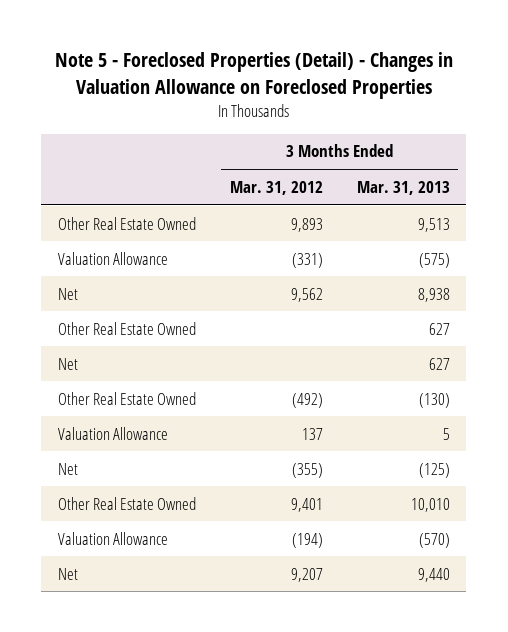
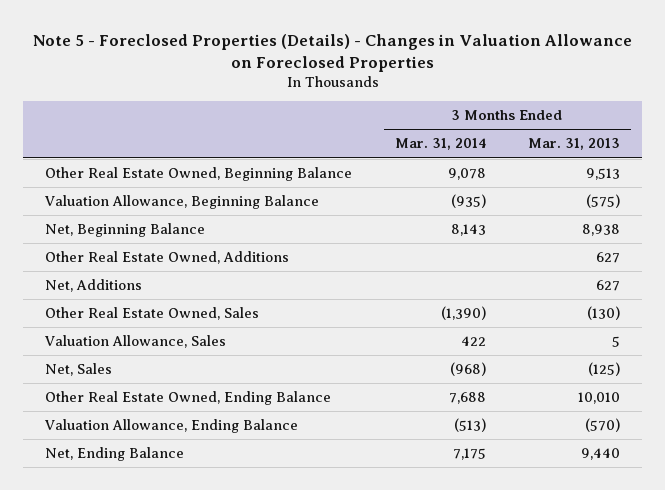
- Note 5 - Foreclosed Properties (Detail) - Changes in Valuation Allowance on Foreclosed Properties
+ Note 5 - Foreclosed Properties (Details) - Changes in Valuation Allowance on Foreclosed Properties
- | 3 Months Ended Mar. 31, 2012 | 3 Months Ended Mar. 31, 2013
+ | 3 Months Ended Mar. 31, 2014 | 3 Months Ended Mar. 31, 2013
- Other Real Estate Owned | 9,893 | 9,513
- Valuation Allowance | (331) | (575)
- Net | 9,562 | 8,938
- Other Real Estate Owned | | 627
- Net | | 627
- Other Real Estate Owned | (492) | (130)
- Valuation Allowance | 137 | 5
- Net | (355) | (125)
- Other Real Estate Owned | 9,401 | 10,010
- Valuation Allowance | (194) | (570)
- Net | 9,207 | 9,440
+ Other Real Estate Owned, Beginning Balance | 9,078 | 9,513
+ Valuation Allowance, Beginning Balance | (935) | (575)
+ Net, Beginning Balance | 8,143 | 8,938
+ Other Real Estate Owned, Additions | | 627
+ Net, Additions | | 627
+ Other Real Estate Owned, Sales | (1,390) | (130)
+ Valuation Allowance, Sales | 422 | 5
+ Net, Sales | (968) | (125)
+ Other Real Estate Owned, Ending Balance | 7,688 | 10,010
+ Valuation Allowance, Ending Balance | (513) | (570)
+ Net, Ending Balance | 7,175 | 9,440

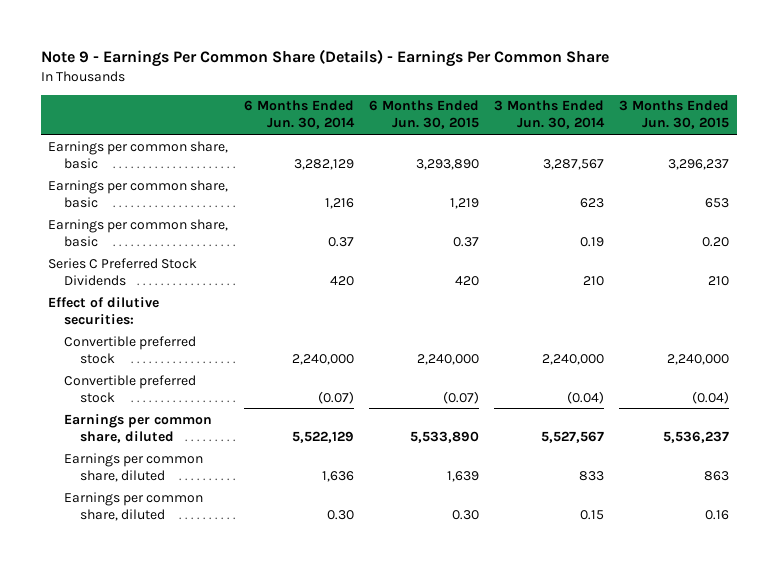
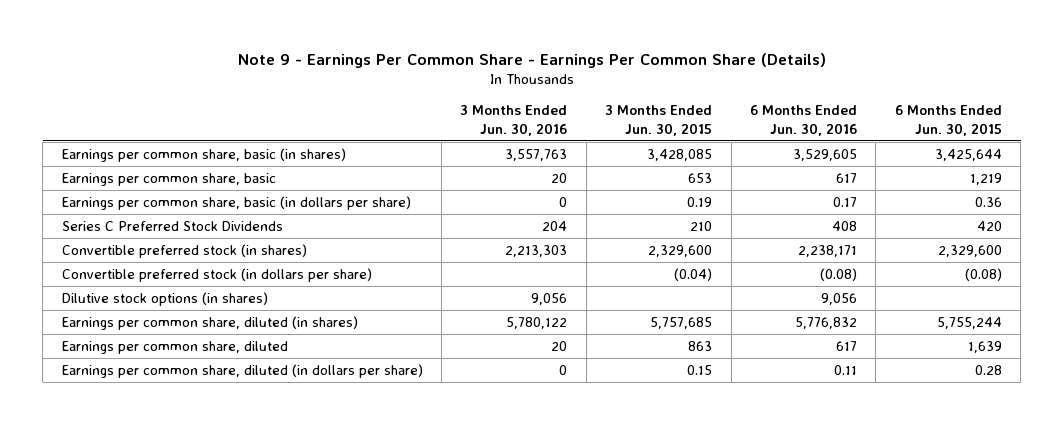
- Note 9 - Earnings Per Common Share (Details) - Earnings Per Common Share
+ Note 9 - Earnings Per Common Share - Earnings Per Common Share (Details)
- | 6 Months Ended Jun. 30, 2014 | 6 Months Ended Jun. 30, 2015 | 3 Months Ended Jun. 30, 2014 | 3 Months Ended Jun. 30, 2015
+ | 3 Months Ended Jun. 30, 2016 | 3 Months Ended Jun. 30, 2015 | 6 Months Ended Jun. 30, 2016 | 6 Months Ended Jun. 30, 2015
- Earnings per common share, basic | 3,282,129 | 3,293,890 | 3,287,567 | 3,296,237
+ Earnings per common share, basic (in shares) | 3,557,763 | 3,428,085 | 3,529,605 | 3,425,644
- Earnings per common share, basic | 0.37 | 0.37 | 0.19 | 0.20
+ Earnings per common share, basic (in dollars per share) | 0 | 0.19 | 0.17 | 0.36
- Effect of dilutive securities:
- Convertible preferred stock | 2,240,000 | 2,240,000 | 2,240,000 | 2,240,000
- Convertible preferred stock | (0.07) | (0.07) | (0.04) | (0.04)
- Earnings per common share, diluted | 5,522,129 | 5,533,890 | 5,527,567 | 5,536,237
+ Convertible preferred stock (in shares) | 2,213,303 | 2,329,600 | 2,238,171 | 2,329,600
+ Convertible preferred stock (in dollars per share) | | (0.04) | (0.08) | (0.08)
+ Dilutive stock options (in shares) | 9,056 | | 9,056 |
+ Earnings per common share, diluted (in shares) | 5,780,122 | 5,757,685 | 5,776,832 | 5,755,244
- Earnings per common share, diluted | 0.30 | 0.30 | 0.15 | 0.16
+ Earnings per common share, diluted (in dollars per share) | 0 | 0.15 | 0.11 | 0.28

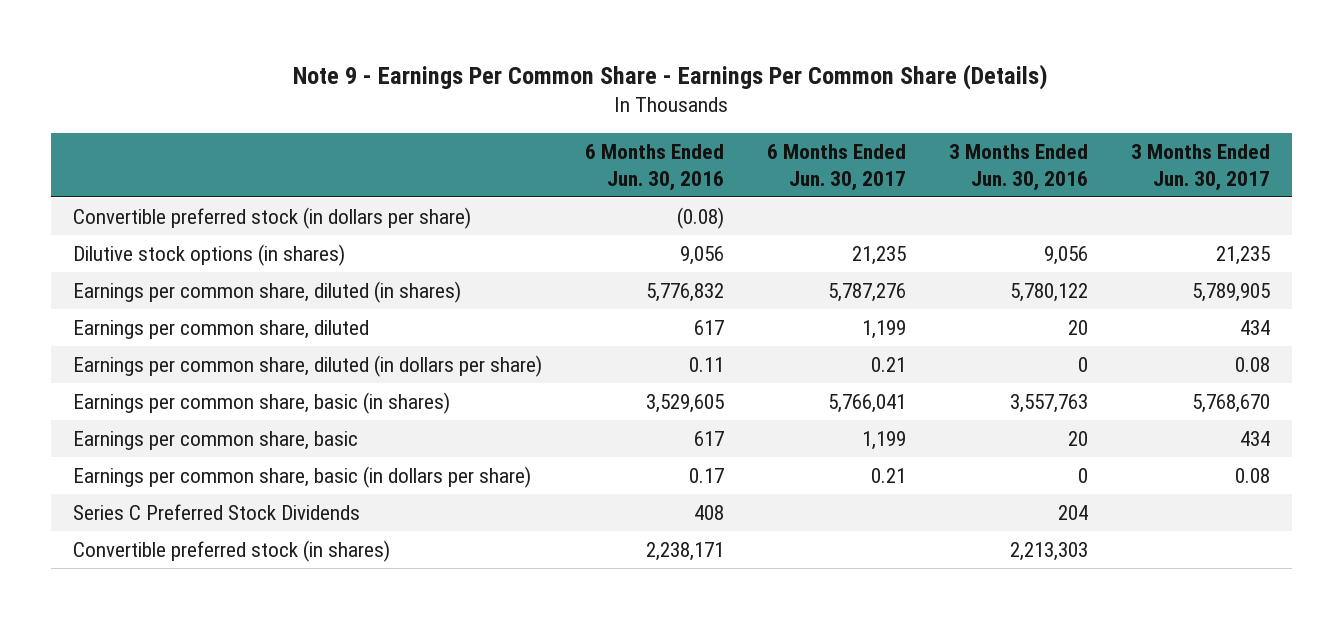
- | 3 Months Ended Jun. 30, 2016 | 3 Months Ended Jun. 30, 2015 | 6 Months Ended Jun. 30, 2016 | 6 Months Ended Jun. 30, 2015
+ | 6 Months Ended Jun. 30, 2016 | 6 Months Ended Jun. 30, 2017 | 3 Months Ended Jun. 30, 2016 | 3 Months Ended Jun. 30, 2017
moved down: Earnings per common share, basic (in shares) | 3,529,605 | 5,766,041 | 3,557,763 | 5,768,670
moved down: Earnings per common share, basic | 617 | 1,199 | 20 | 434
moved down: Earnings per common share, basic (in dollars per share) | 0.17 | 0.21 | 0 | 0.08
moved down: Series C Preferred Stock Dividends | 408 | | 204 |
moved down: Convertible preferred stock (in shares) | 2,238,171 | | 2,213,303 |

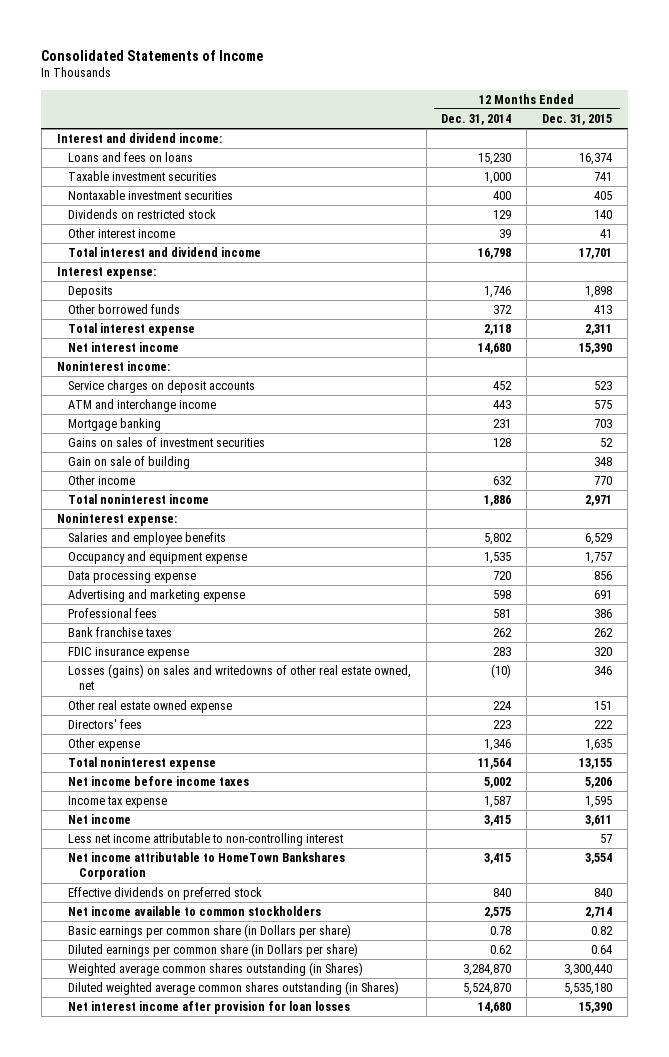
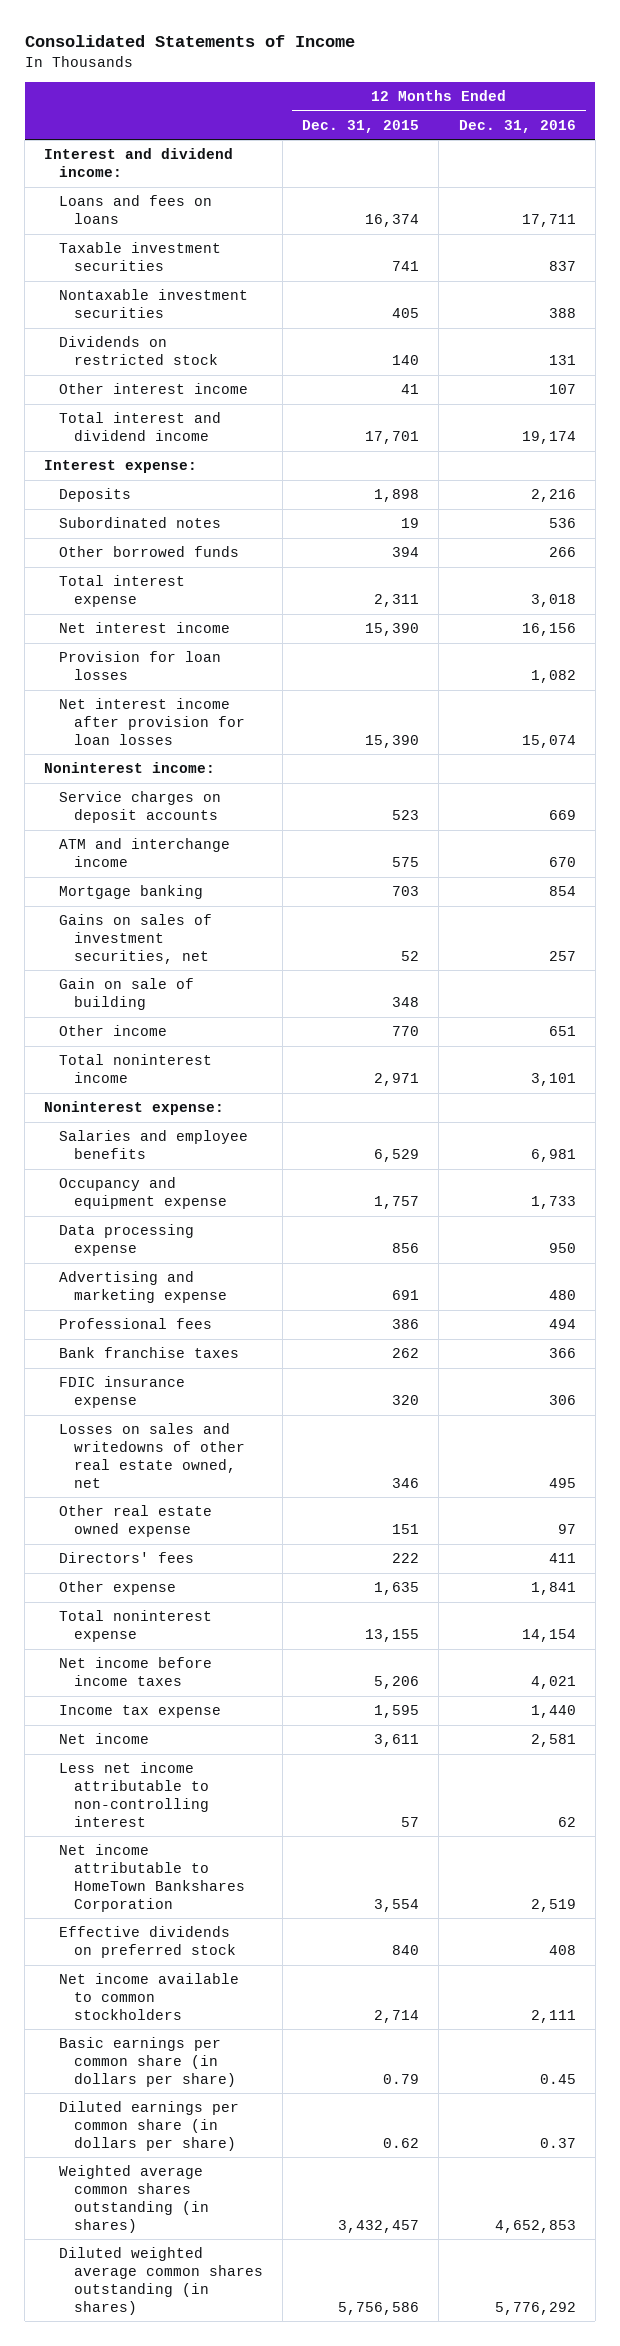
- | 12 Months Ended Dec. 31, 2014 | 12 Months Ended Dec. 31, 2015
+ | 12 Months Ended Dec. 31, 2015 | 12 Months Ended Dec. 31, 2016
- Other borrowed funds | 372 | 413
+ Subordinated notes | 19 | 536
+ Other borrowed funds | 394 | 266
+ Provision for loan losses | | 1,082
moved up: Net interest income after provision for loan losses | 15,390 | 15,074
- Gains on sales of investment securities | 128 | 52
+ Gains on sales of investment securities, net | 52 | 257
- Losses (gains) on sales and writedowns of other real estate owned, net | (10) | 346
+ Losses on sales and writedowns of other real estate owned, net | 346 | 495
- Basic earnings per common share (in Dollars per share) | 0.78 | 0.82
- Diluted earnings per common share (in Dollars per share) | 0.62 | 0.64
- Weighted average common shares outstanding (in Shares) | 3,284,870 | 3,300,440
- Diluted weighted average common shares outstanding (in Shares) | 5,524,870 | 5,535,180
+ Basic earnings per common share (in dollars per share) | 0.79 | 0.45
+ Diluted earnings per common share (in dollars per share) | 0.62 | 0.37
+ Weighted average common shares outstanding (in shares) | 3,432,457 | 4,652,853
+ Diluted weighted average common shares outstanding (in shares) | 5,756,586 | 5,776,292

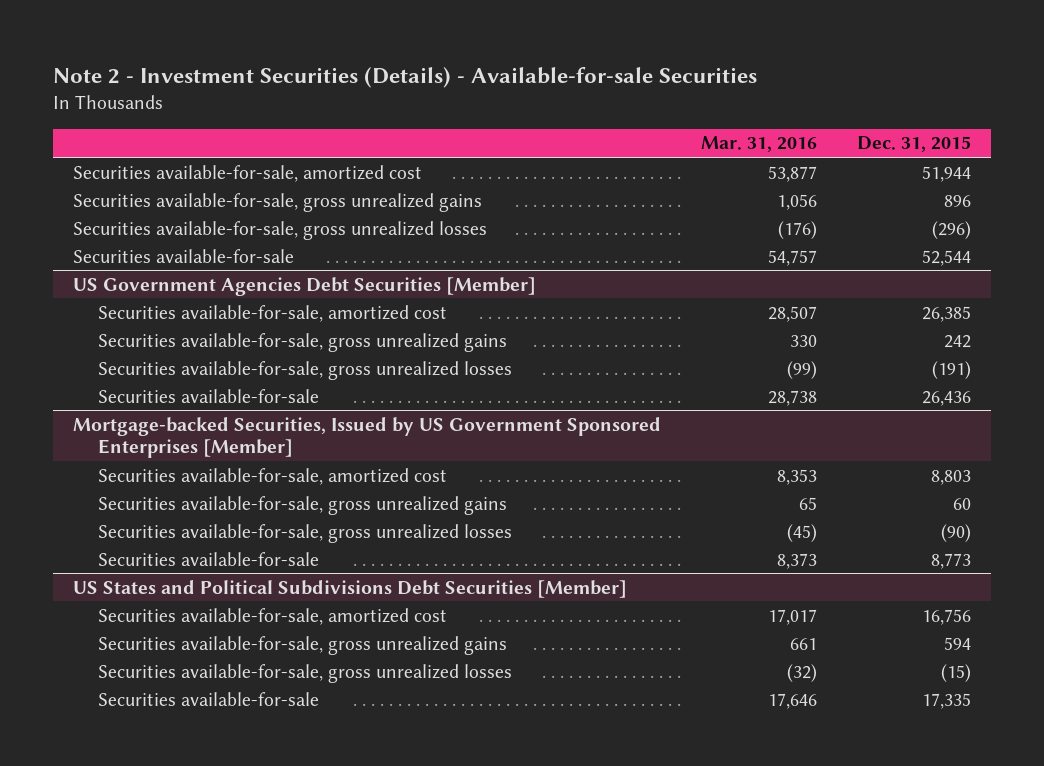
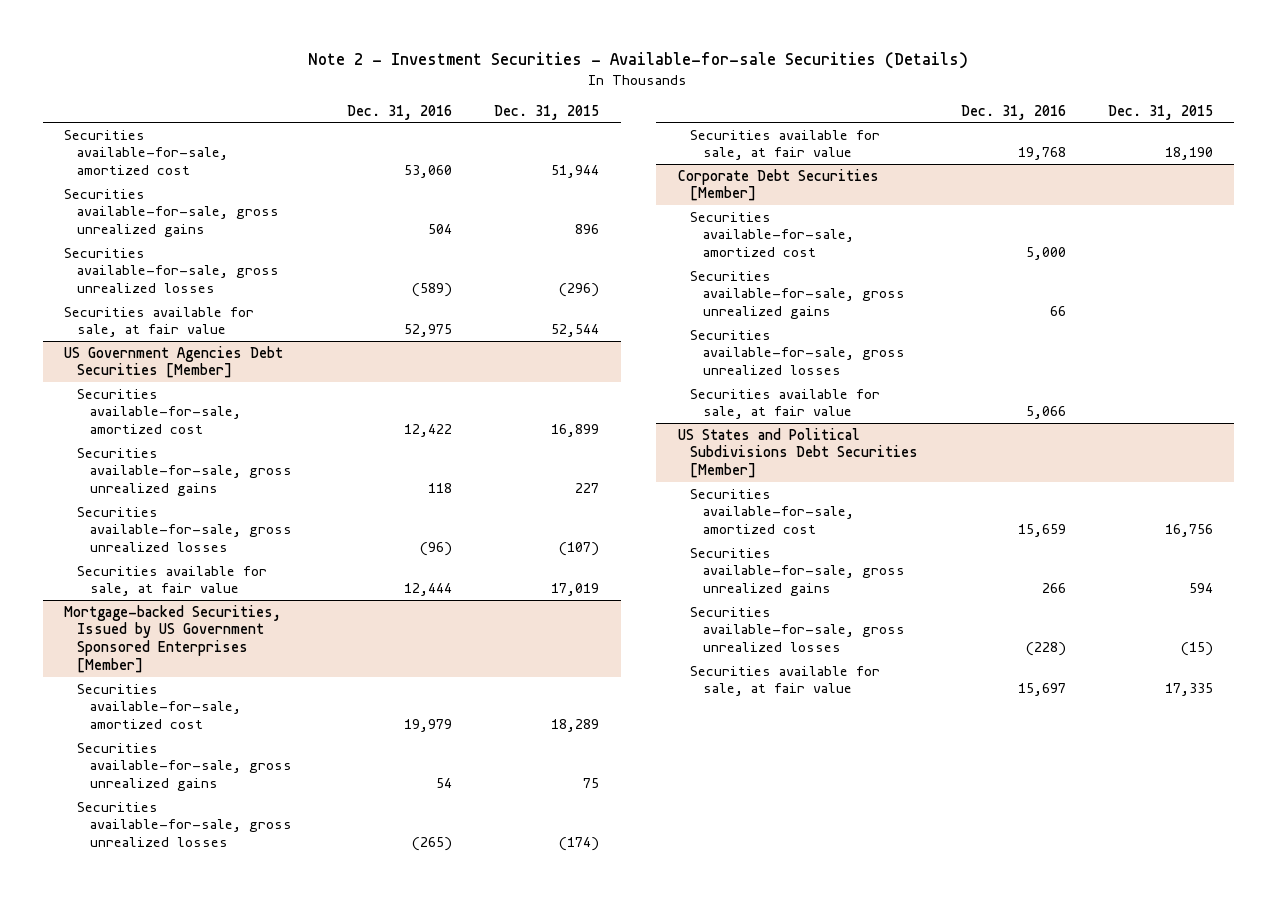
- Note 2 - Investment Securities (Details) - Available-for-sale Securities
+ Note 2 - Investment Securities - Available-for-sale Securities (Details)
- | Mar. 31, 2016 | Dec. 31, 2015
+ | Dec. 31, 2016 | Dec. 31, 2015
- Securities available-for-sale | 54,757 | 52,544
+ Securities available for sale, at fair value | 52,975 | 52,544
@ US Government Agencies Debt Securities [Member]
- Securities available-for-sale, amortized cost | 28,507 | 26,385
- Securities available-for-sale, gross unrealized gains | 330 | 242
- Securities available-for-sale, gross unrealized losses | (99) | (191)
- Securities available-for-sale | 28,738 | 26,436
+ Securities available-for-sale, amortized cost | 12,422 | 16,899
+ Securities available-for-sale, gross unrealized gains | 118 | 227
+ Securities available-for-sale, gross unrealized losses | (96) | (107)
+ Securities available for sale, at fair value | 12,444 | 17,019
@ Mortgage-backed Securities, Issued by US Government Sponsored Enterprises [Member]
- Securities available-for-sale, amortized cost | 8,353 | 8,803
- Securities available-for-sale, gross unrealized gains | 65 | 60
- Securities available-for-sale, gross unrealized losses | (45) | (90)
- Securities available-for-sale | 8,373 | 8,773
+ Securities available-for-sale, amortized cost | 19,979 | 18,289
+ Securities available-for-sale, gross unrealized gains | 54 | 75
+ Securities available-for-sale, gross unrealized losses | (265) | (174)
+ Securities available for sale, at fair value | 19,768 | 18,190
+ Corporate Debt Securities [Member]
+ Securities available-for-sale, amortized cost | 5,000 |
+ Securities available-for-sale, gross unrealized gains | 66 |
+ Securities available-for-sale, gross unrealized losses
+ Securities available for sale, at fair value | 5,066 |
@ US States and Political Subdivisions Debt Securities [Member]
- Securities available-for-sale | 17,646 | 17,335
+ Securities available for sale, at fair value | 15,697 | 17,335

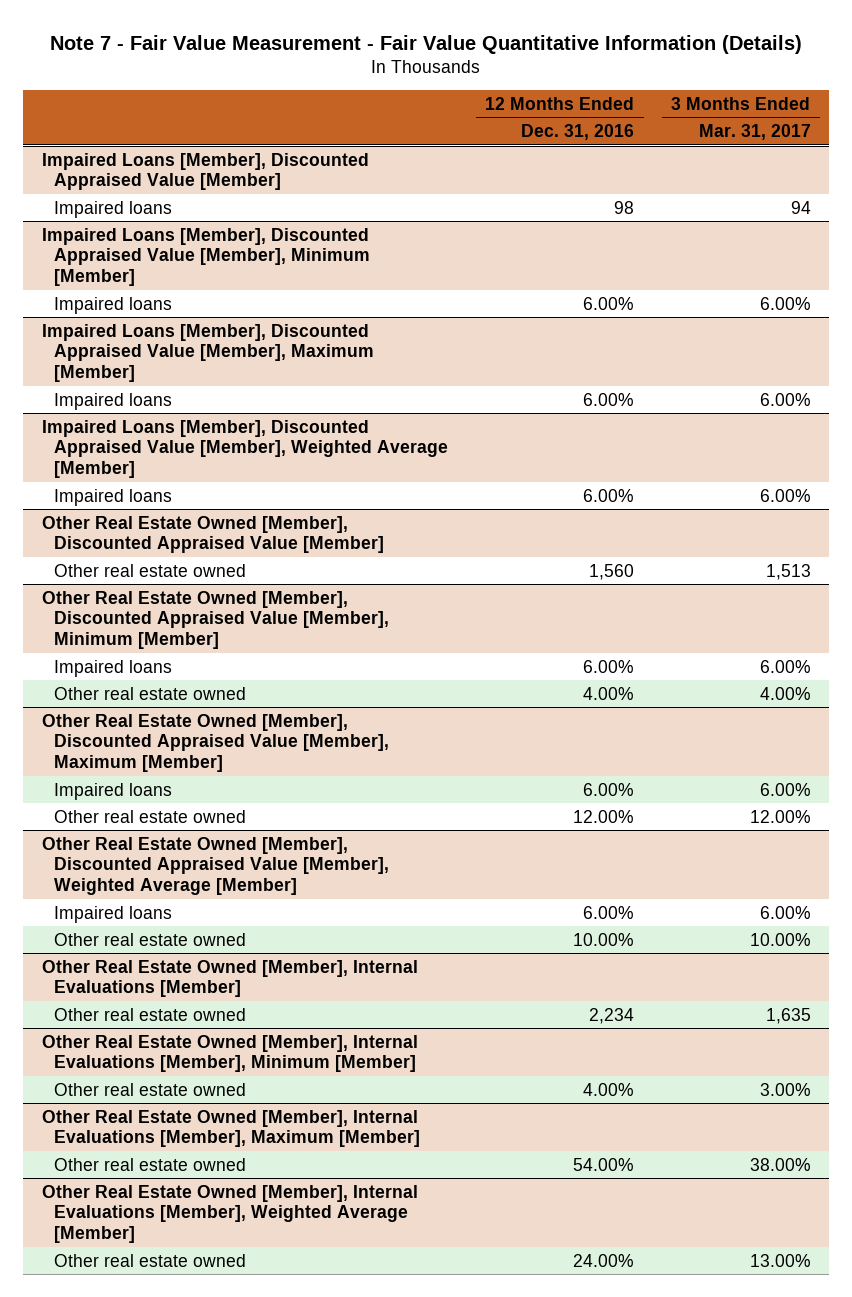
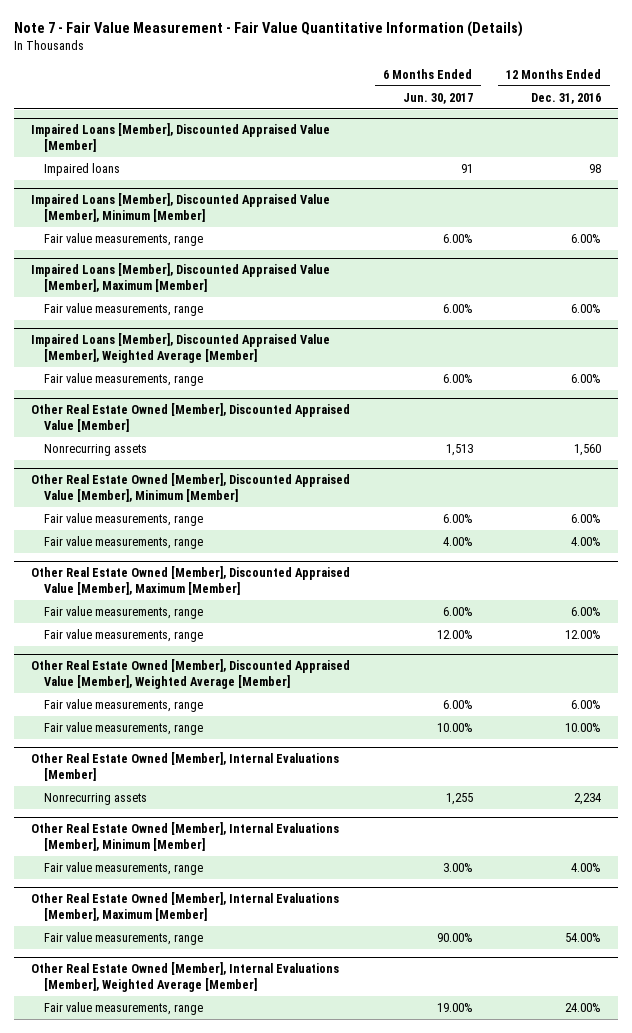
- | 12 Months Ended Dec. 31, 2016 | 3 Months Ended Mar. 31, 2017
+ | 6 Months Ended Jun. 30, 2017 | 12 Months Ended Dec. 31, 2016
@ Impaired Loans [Member], Discounted Appraised Value [Member], Minimum [Member]
- Impaired loans | 6.00% | 6.00%
+ Fair value measurements, range | 6.00% | 6.00%
@ Impaired Loans [Member], Discounted Appraised Value [Member], Maximum [Member]
- Impaired loans | 6.00% | 6.00%
+ Fair value measurements, range | 6.00% | 6.00%
@ Impaired Loans [Member], Discounted Appraised Value [Member], Weighted Average [Member]
- Impaired loans | 6.00% | 6.00%
+ Fair value measurements, range | 6.00% | 6.00%
@ Other Real Estate Owned [Member], Discounted Appraised Value [Member]
- Other real estate owned | 1,560 | 1,513
+ Nonrecurring assets | 1,513 | 1,560
@ Other Real Estate Owned [Member], Discounted Appraised Value [Member], Minimum [Member]
- Impaired loans | 6.00% | 6.00%
- Other real estate owned | 4.00% | 4.00%
+ Fair value measurements, range | 6.00% | 6.00%
+ Fair value measurements, range | 4.00% | 4.00%
@ Other Real Estate Owned [Member], Discounted Appraised Value [Member], Maximum [Member]
- Impaired loans | 6.00% | 6.00%
- Other real estate owned | 12.00% | 12.00%
+ Fair value measurements, range | 6.00% | 6.00%
+ Fair value measurements, range | 12.00% | 12.00%
@ Other Real Estate Owned [Member], Discounted Appraised Value [Member], Weighted Average [Member]
- Impaired loans | 6.00% | 6.00%
- Other real estate owned | 10.00% | 10.00%
+ Fair value measurements, range | 6.00% | 6.00%
+ Fair value measurements, range | 10.00% | 10.00%
@ Other Real Estate Owned [Member], Internal Evaluations [Member]
- Other real estate owned | 2,234 | 1,635
+ Nonrecurring assets | 1,255 | 2,234
@ Other Real Estate Owned [Member], Internal Evaluations [Member], Minimum [Member]
- Other real estate owned | 4.00% | 3.00%
+ Fair value measurements, range | 3.00% | 4.00%
@ Other Real Estate Owned [Member], Internal Evaluations [Member], Maximum [Member]
- Other real estate owned | 54.00% | 38.00%
+ Fair value measurements, range | 90.00% | 54.00%
@ Other Real Estate Owned [Member], Internal Evaluations [Member], Weighted Average [Member]
- Other real estate owned | 24.00% | 13.00%
+ Fair value measurements, range | 19.00% | 24.00%

